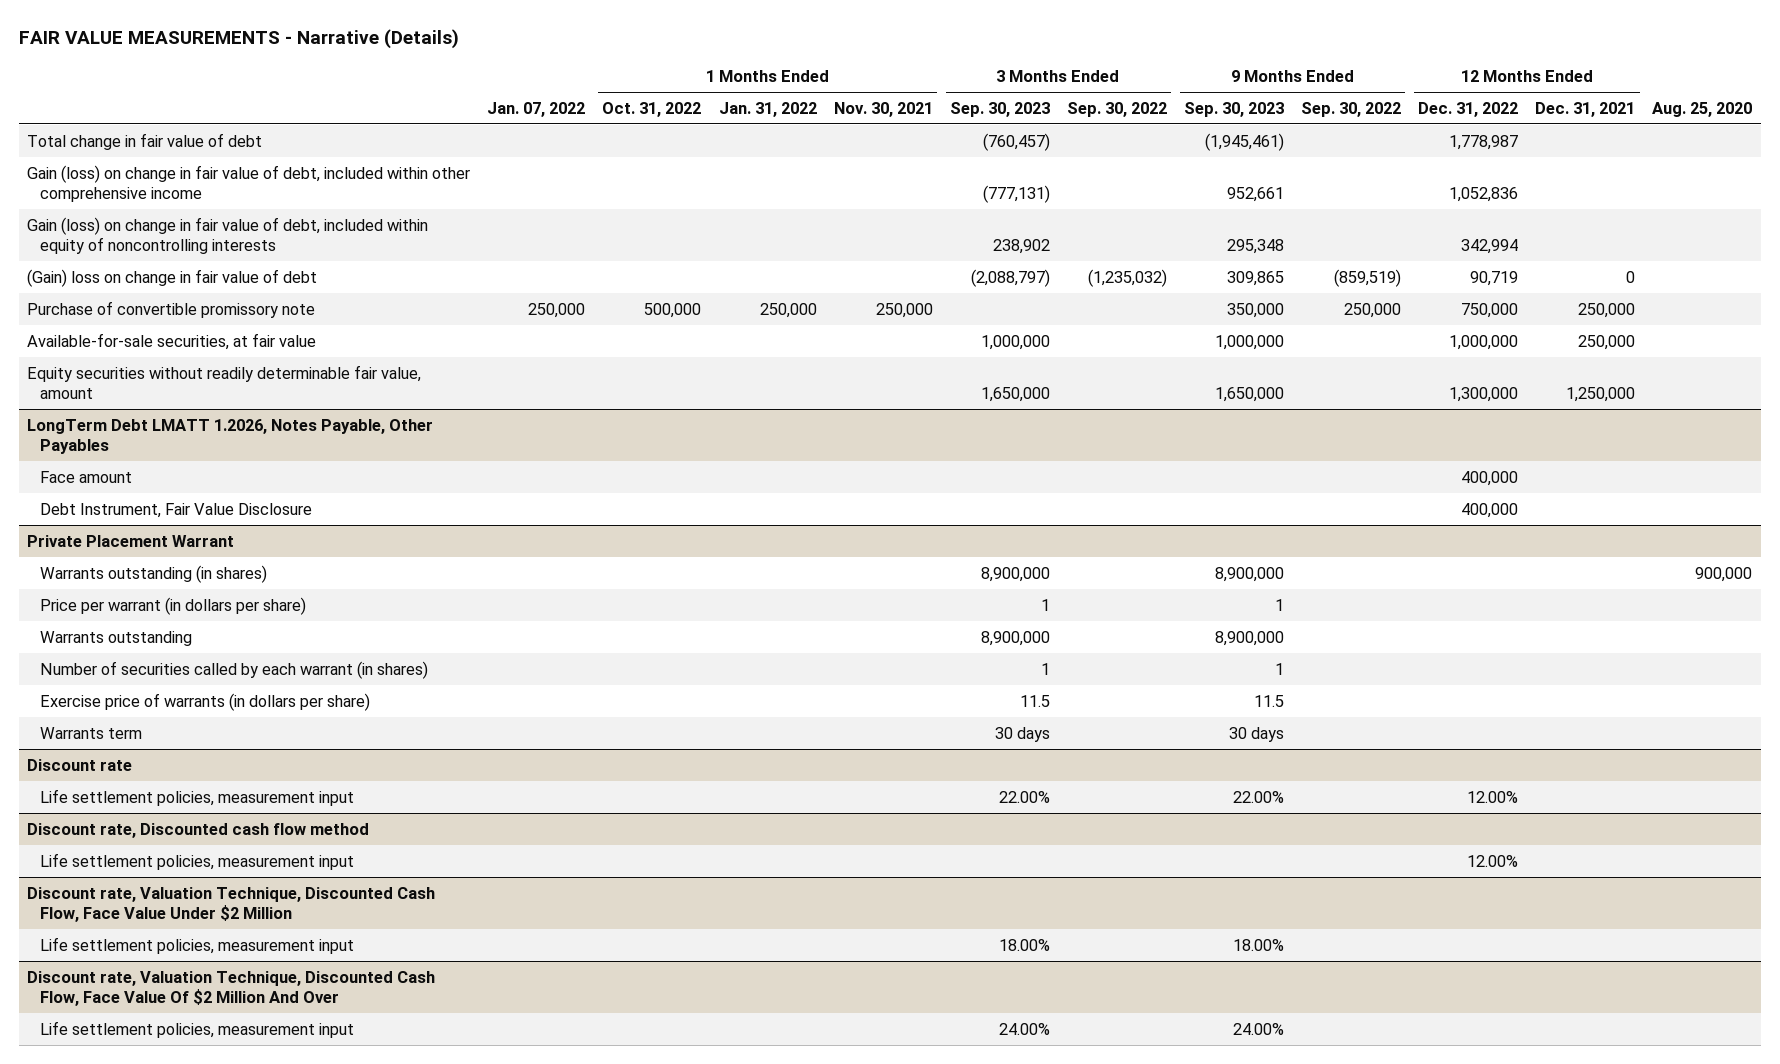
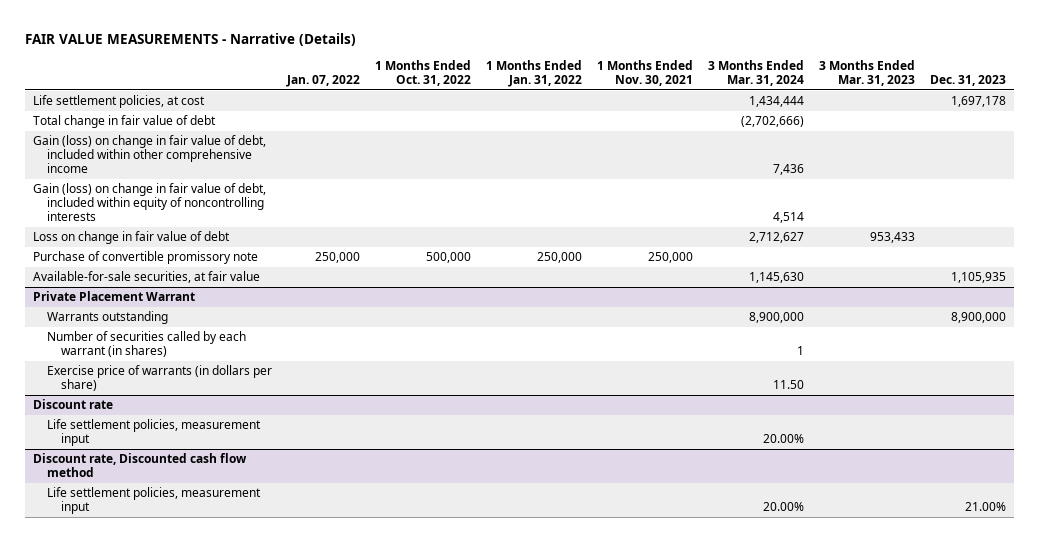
- | Jan. 07, 2022 | 1 Months Ended Oct. 31, 2022 | 1 Months Ended Jan. 31, 2022 | 1 Months Ended Nov. 30, 2021 | 3 Months Ended Sep. 30, 2023 | 3 Months Ended Sep. 30, 2022 | 9 Months Ended Sep. 30, 2023 | 9 Months Ended Sep. 30, 2022 | 12 Months Ended Dec. 31, 2022 | 12 Months Ended Dec. 31, 2021 | Aug. 25, 2020
+ | Jan. 07, 2022 | 1 Months Ended Oct. 31, 2022 | 1 Months Ended Jan. 31, 2022 | 1 Months Ended Nov. 30, 2021 | 3 Months Ended Mar. 31, 2024 | 3 Months Ended Mar. 31, 2023 | Dec. 31, 2023
+ Life settlement policies, at cost | | | | | 1,434,444 | | 1,697,178
- (Gain) loss on change in fair value of debt | | | | | (2,088,797) | (1,235,032) | 309,865 | (859,519) | 90,719 | 0 |
+ Loss on change in fair value of debt | | | | | 2,712,627 | 953,433 |
- Equity securities without readily determinable fair value, amount | | | | | 1,650,000 | | 1,650,000 | | 1,300,000 | 1,250,000 |
- LongTerm Debt LMATT 1.2026, Notes Payable, Other Payables
- Face amount | | | | | | | | | 400,000 | |
- Debt Instrument, Fair Value Disclosure | | | | | | | | | 400,000 | |
@ Private Placement Warrant
- Warrants outstanding (in shares) | | | | | 8,900,000 | | 8,900,000 | | | | 900,000
- Price per warrant (in dollars per share) | | | | | 1 | | 1 | | | |
- Warrants term | | | | | 30 days | | 30 days | | | |
- Discount rate, Valuation Technique, Discounted Cash Flow, Face Value Under $2 Million
- Life settlement policies, measurement input | | | | | 18.00% | | 18.00% | | | |
- Discount rate, Valuation Technique, Discounted Cash Flow, Face Value Of $2 Million And Over
- Life settlement policies, measurement input | | | | | 24.00% | | 24.00% | | | |

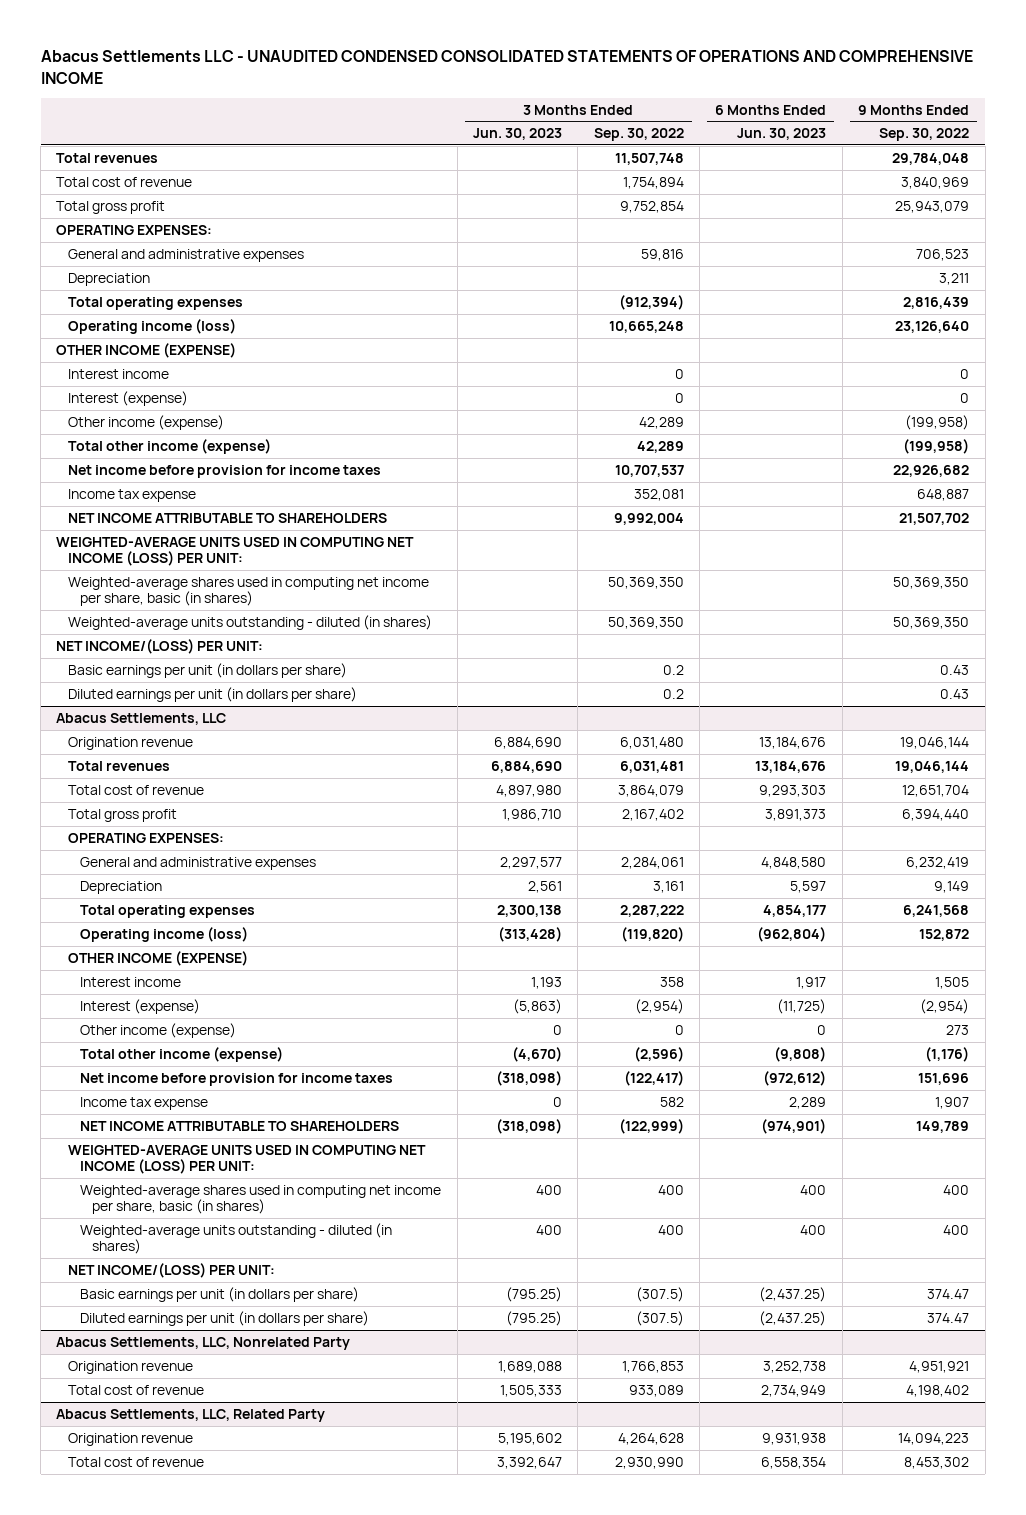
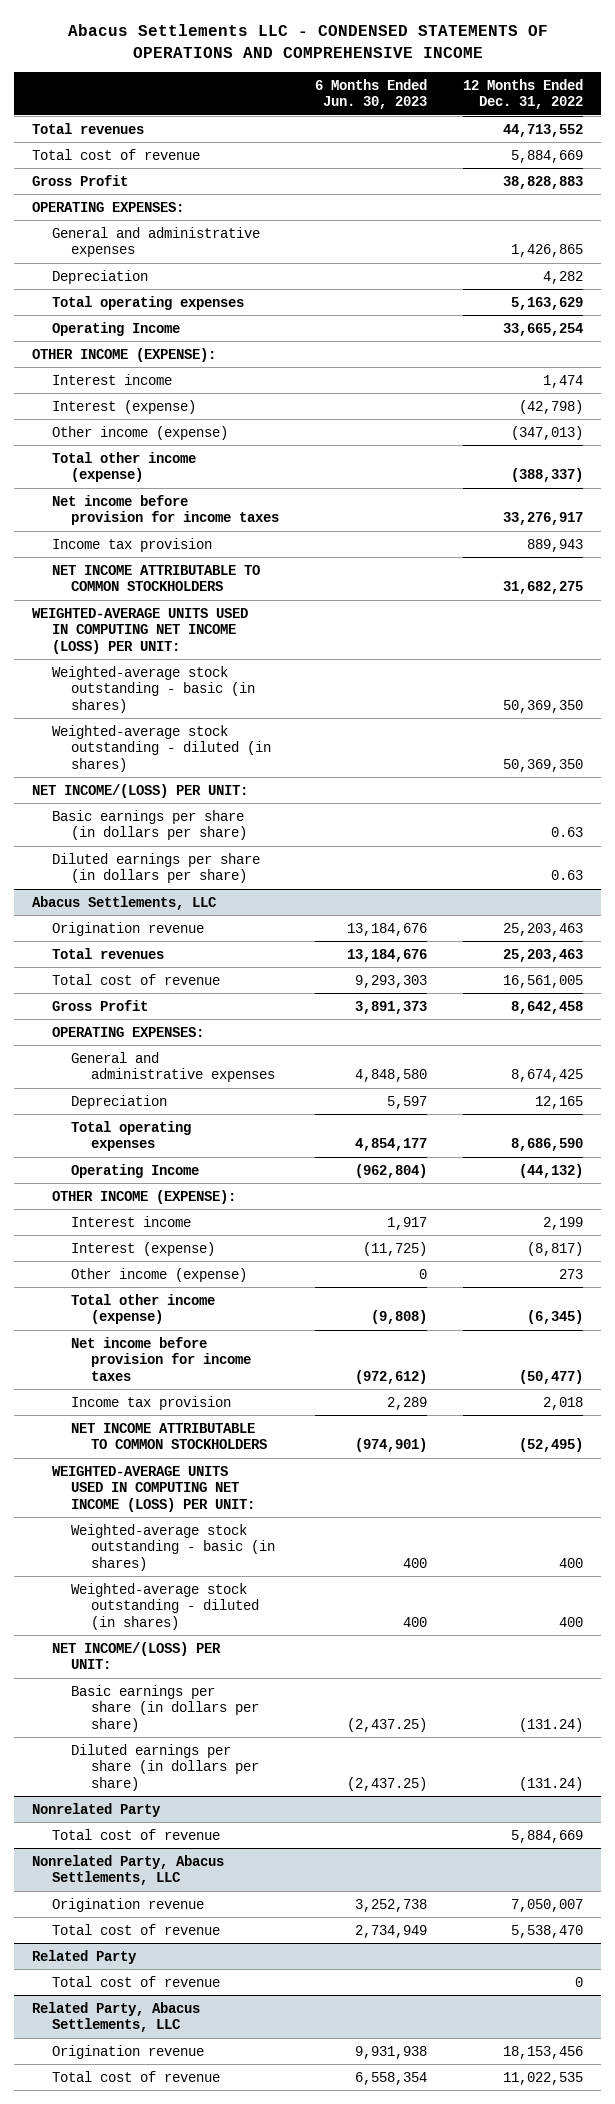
- Abacus Settlements LLC - UNAUDITED CONDENSED CONSOLIDATED STATEMENTS OF OPERATIONS AND COMPREHENSIVE INCOME
+ Abacus Settlements LLC - CONDENSED STATEMENTS OF OPERATIONS AND COMPREHENSIVE INCOME
- | 3 Months Ended Jun. 30, 2023 | 3 Months Ended Sep. 30, 2022 | 6 Months Ended Jun. 30, 2023 | 9 Months Ended Sep. 30, 2022
+ | 6 Months Ended Jun. 30, 2023 | 12 Months Ended Dec. 31, 2022
- Total gross profit | | 9,752,854 | | 25,943,079
+ Gross Profit | | 38,828,883
- Operating income (loss) | | 10,665,248 | | 23,126,640
- OTHER INCOME (EXPENSE)
+ Operating Income | | 33,665,254
+ OTHER INCOME (EXPENSE):
- Income tax expense | | 352,081 | | 648,887
- NET INCOME ATTRIBUTABLE TO SHAREHOLDERS | | 9,992,004 | | 21,507,702
+ Income tax provision | | 889,943
+ NET INCOME ATTRIBUTABLE TO COMMON STOCKHOLDERS | | 31,682,275
- Weighted-average shares used in computing net income per share, basic (in shares) | | 50,369,350 | | 50,369,350
- Weighted-average units outstanding - diluted (in shares) | | 50,369,350 | | 50,369,350
+ Weighted-average stock outstanding - basic (in shares) | | 50,369,350
+ Weighted-average stock outstanding - diluted (in shares) | | 50,369,350
- Basic earnings per unit (in dollars per share) | | 0.2 | | 0.43
- Diluted earnings per unit (in dollars per share) | | 0.2 | | 0.43
+ Basic earnings per share (in dollars per share) | | 0.63
+ Diluted earnings per share (in dollars per share) | | 0.63
@ Abacus Settlements, LLC
- Total gross profit | 1,986,710 | 2,167,402 | 3,891,373 | 6,394,440
+ Gross Profit | 3,891,373 | 8,642,458
- Operating income (loss) | (313,428) | (119,820) | (962,804) | 152,872
- OTHER INCOME (EXPENSE)
+ Operating Income | (962,804) | (44,132)
+ OTHER INCOME (EXPENSE):
- Income tax expense | 0 | 582 | 2,289 | 1,907
- NET INCOME ATTRIBUTABLE TO SHAREHOLDERS | (318,098) | (122,999) | (974,901) | 149,789
+ Income tax provision | 2,289 | 2,018
+ NET INCOME ATTRIBUTABLE TO COMMON STOCKHOLDERS | (974,901) | (52,495)
- Weighted-average shares used in computing net income per share, basic (in shares) | 400 | 400 | 400 | 400
- Weighted-average units outstanding - diluted (in shares) | 400 | 400 | 400 | 400
+ Weighted-average stock outstanding - basic (in shares) | 400 | 400
+ Weighted-average stock outstanding - diluted (in shares) | 400 | 400
- Basic earnings per unit (in dollars per share) | (795.25) | (307.5) | (2,437.25) | 374.47
- Diluted earnings per unit (in dollars per share) | (795.25) | (307.5) | (2,437.25) | 374.47
- Abacus Settlements, LLC, Nonrelated Party
@ Abacus Settlements, LLC
+ Basic earnings per share (in dollars per share) | (2,437.25) | (131.24)
+ Diluted earnings per share (in dollars per share) | (2,437.25) | (131.24)
+ Nonrelated Party
+ Total cost of revenue | | 5,884,669
+ Nonrelated Party, Abacus Settlements, LLC
- Abacus Settlements, LLC, Related Party
+ Related Party
+ Total cost of revenue | | 0
+ Related Party, Abacus Settlements, LLC

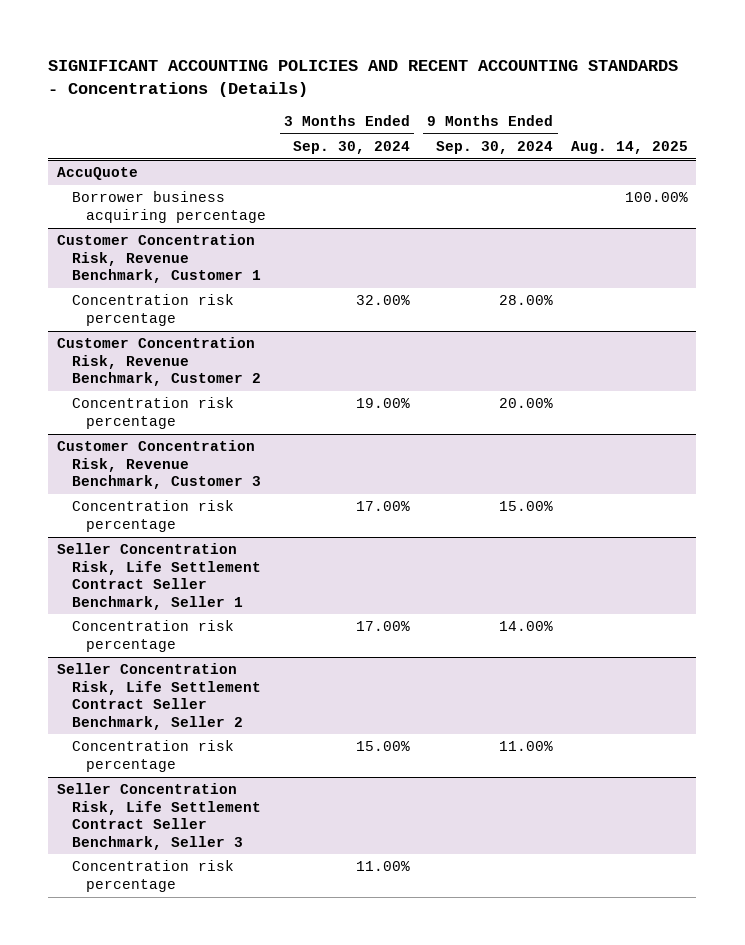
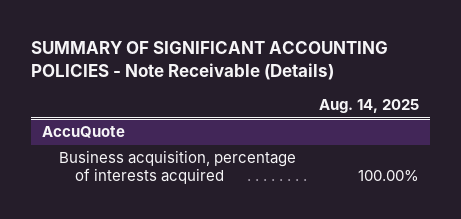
- SIGNIFICANT ACCOUNTING POLICIES AND RECENT ACCOUNTING STANDARDS - Concentrations (Details)
+ SUMMARY OF SIGNIFICANT ACCOUNTING POLICIES - Note Receivable (Details)
- | 3 Months Ended Sep. 30, 2024 | 9 Months Ended Sep. 30, 2024 | Aug. 14, 2025
+ | Aug. 14, 2025
@ AccuQuote
- Borrower business acquiring percentage | | | 100.00%
- Customer Concentration Risk, Revenue Benchmark, Customer 1
- Concentration risk percentage | 32.00% | 28.00% |
- Customer Concentration Risk, Revenue Benchmark, Customer 2
- Concentration risk percentage | 19.00% | 20.00% |
- Customer Concentration Risk, Revenue Benchmark, Customer 3
- Concentration risk percentage | 17.00% | 15.00% |
- Seller Concentration Risk, Life Settlement Contract Seller Benchmark, Seller 1
- Concentration risk percentage | 17.00% | 14.00% |
- Seller Concentration Risk, Life Settlement Contract Seller Benchmark, Seller 2
- Concentration risk percentage | 15.00% | 11.00% |
- Seller Concentration Risk, Life Settlement Contract Seller Benchmark, Seller 3
- Concentration risk percentage | 11.00% | |
@ AccuQuote
+ Business acquisition, percentage of interests acquired | 100.00%

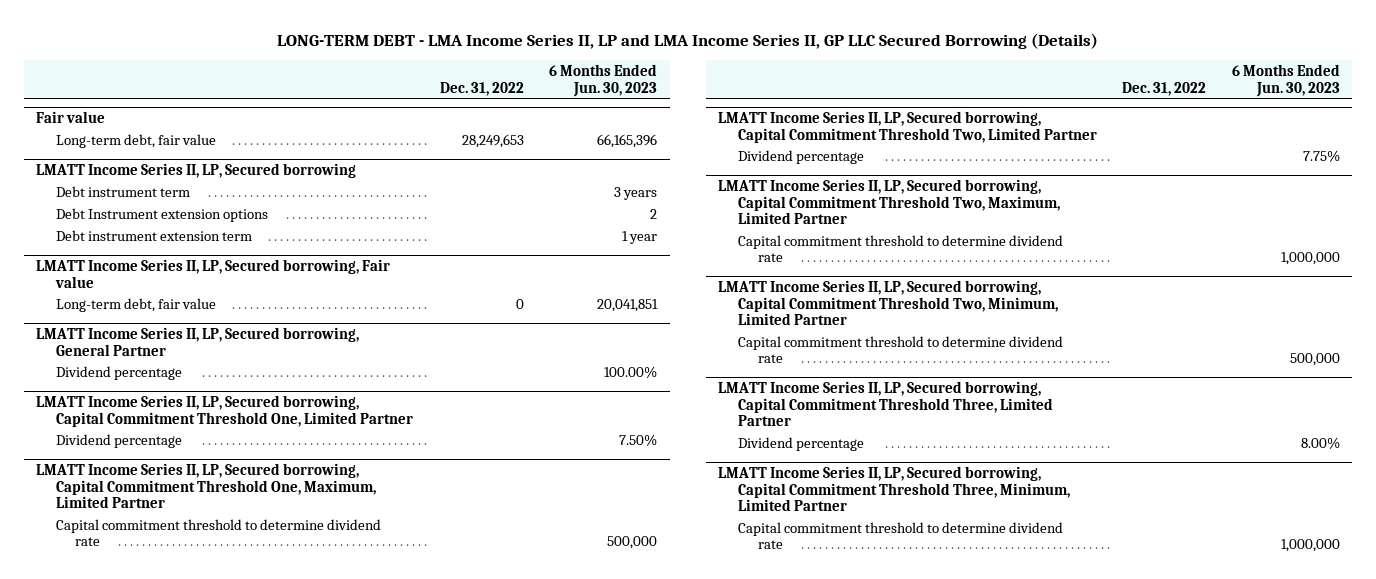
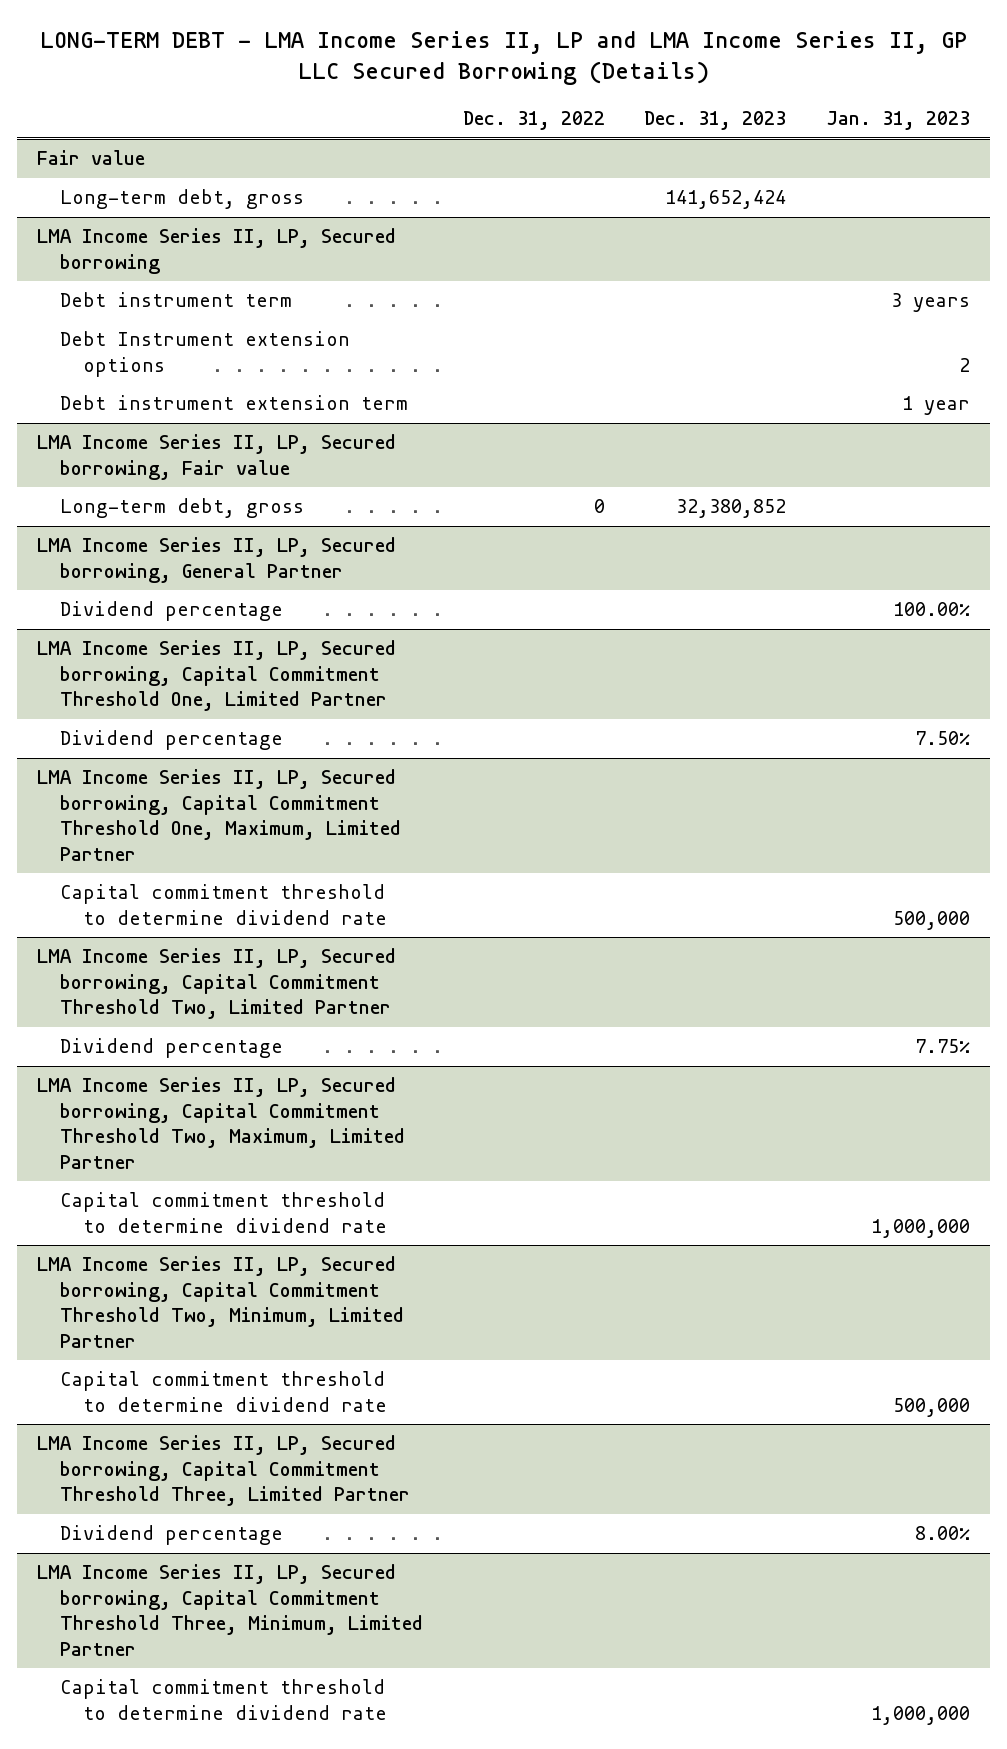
- | Dec. 31, 2022 | 6 Months Ended Jun. 30, 2023
+ | Dec. 31, 2022 | Dec. 31, 2023 | Jan. 31, 2023
@ Fair value
- Long-term debt, fair value | 28,249,653 | 66,165,396
- LMATT Income Series II, LP, Secured borrowing
@ Fair value
+ Long-term debt, gross | | 141,652,424 |
+ LMA Income Series II, LP, Secured borrowing
- LMATT Income Series II, LP, Secured borrowing, Fair value
- Long-term debt, fair value | 0 | 20,041,851
- LMATT Income Series II, LP, Secured borrowing, General Partner
+ LMA Income Series II, LP, Secured borrowing, Fair value
+ Long-term debt, gross | 0 | 32,380,852 |
+ LMA Income Series II, LP, Secured borrowing, General Partner
- LMATT Income Series II, LP, Secured borrowing, Capital Commitment Threshold One, Limited Partner
+ LMA Income Series II, LP, Secured borrowing, Capital Commitment Threshold One, Limited Partner
- LMATT Income Series II, LP, Secured borrowing, Capital Commitment Threshold One, Maximum, Limited Partner
+ LMA Income Series II, LP, Secured borrowing, Capital Commitment Threshold One, Maximum, Limited Partner
- LMATT Income Series II, LP, Secured borrowing, Capital Commitment Threshold Two, Limited Partner
+ LMA Income Series II, LP, Secured borrowing, Capital Commitment Threshold Two, Limited Partner
- LMATT Income Series II, LP, Secured borrowing, Capital Commitment Threshold Two, Maximum, Limited Partner
+ LMA Income Series II, LP, Secured borrowing, Capital Commitment Threshold Two, Maximum, Limited Partner
- LMATT Income Series II, LP, Secured borrowing, Capital Commitment Threshold Two, Minimum, Limited Partner
+ LMA Income Series II, LP, Secured borrowing, Capital Commitment Threshold Two, Minimum, Limited Partner
- LMATT Income Series II, LP, Secured borrowing, Capital Commitment Threshold Three, Limited Partner
+ LMA Income Series II, LP, Secured borrowing, Capital Commitment Threshold Three, Limited Partner
- LMATT Income Series II, LP, Secured borrowing, Capital Commitment Threshold Three, Minimum, Limited Partner
+ LMA Income Series II, LP, Secured borrowing, Capital Commitment Threshold Three, Minimum, Limited Partner

